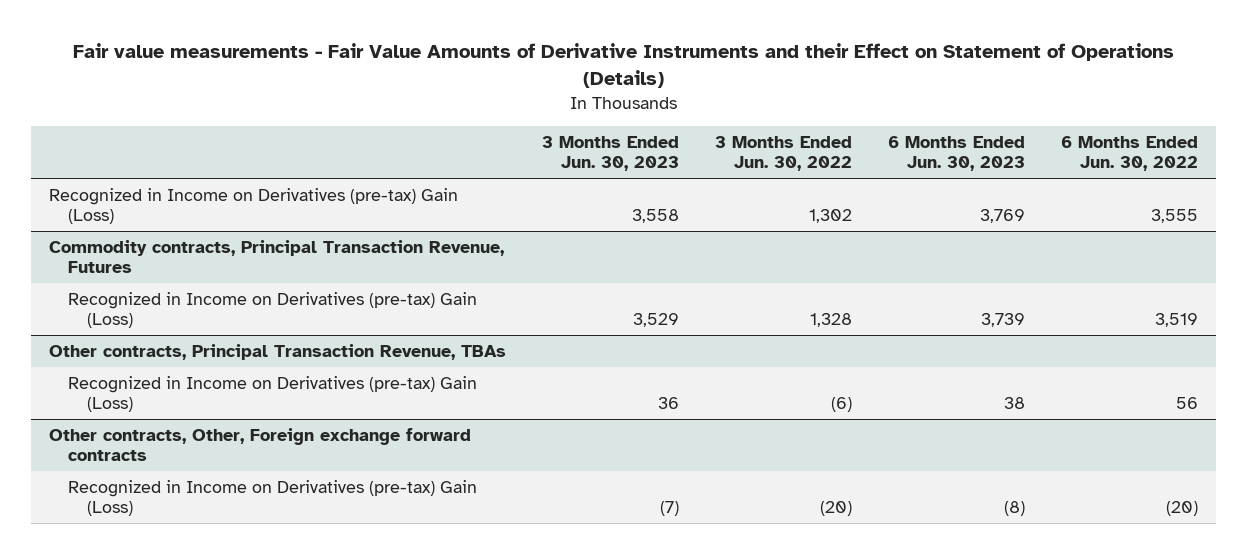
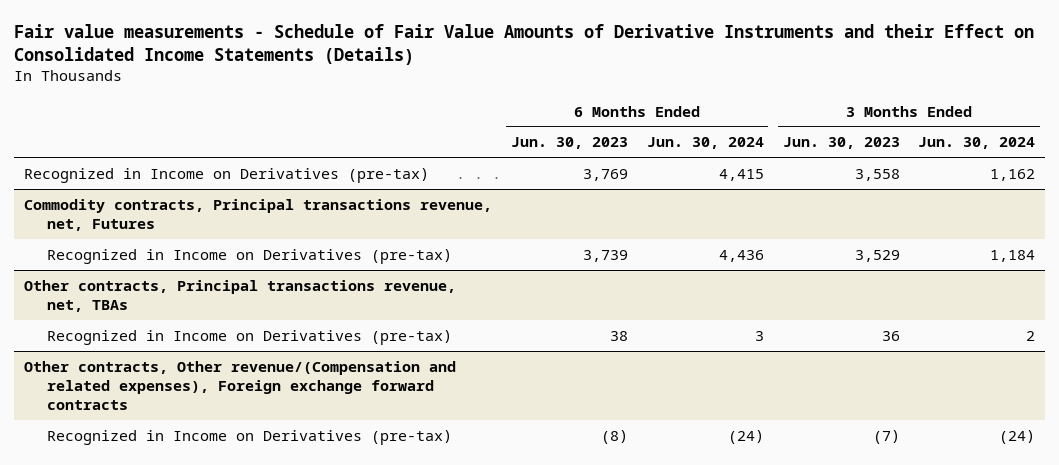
- Fair value measurements - Fair Value Amounts of Derivative Instruments and their Effect on Statement of Operations (Details)
+ Fair value measurements - Schedule of Fair Value Amounts of Derivative Instruments and their Effect on Consolidated Income Statements (Details)
- | 3 Months Ended Jun. 30, 2023 | 3 Months Ended Jun. 30, 2022 | 6 Months Ended Jun. 30, 2023 | 6 Months Ended Jun. 30, 2022
+ | 6 Months Ended Jun. 30, 2023 | 6 Months Ended Jun. 30, 2024 | 3 Months Ended Jun. 30, 2023 | 3 Months Ended Jun. 30, 2024
- Recognized in Income on Derivatives (pre-tax) Gain (Loss) | 3,558 | 1,302 | 3,769 | 3,555
- Commodity contracts, Principal Transaction Revenue, Futures
- Recognized in Income on Derivatives (pre-tax) Gain (Loss) | 3,529 | 1,328 | 3,739 | 3,519
- Other contracts, Principal Transaction Revenue, TBAs
- Recognized in Income on Derivatives (pre-tax) Gain (Loss) | 36 | (6) | 38 | 56
- Other contracts, Other, Foreign exchange forward contracts
- Recognized in Income on Derivatives (pre-tax) Gain (Loss) | (7) | (20) | (8) | (20)
+ Recognized in Income on Derivatives (pre-tax) | 3,769 | 4,415 | 3,558 | 1,162
+ Commodity contracts, Principal transactions revenue, net, Futures
+ Recognized in Income on Derivatives (pre-tax) | 3,739 | 4,436 | 3,529 | 1,184
+ Other contracts, Principal transactions revenue, net, TBAs
+ Recognized in Income on Derivatives (pre-tax) | 38 | 3 | 36 | 2
+ Other contracts, Other revenue/(Compensation and related expenses), Foreign exchange forward contracts
+ Recognized in Income on Derivatives (pre-tax) | (8) | (24) | (7) | (24)

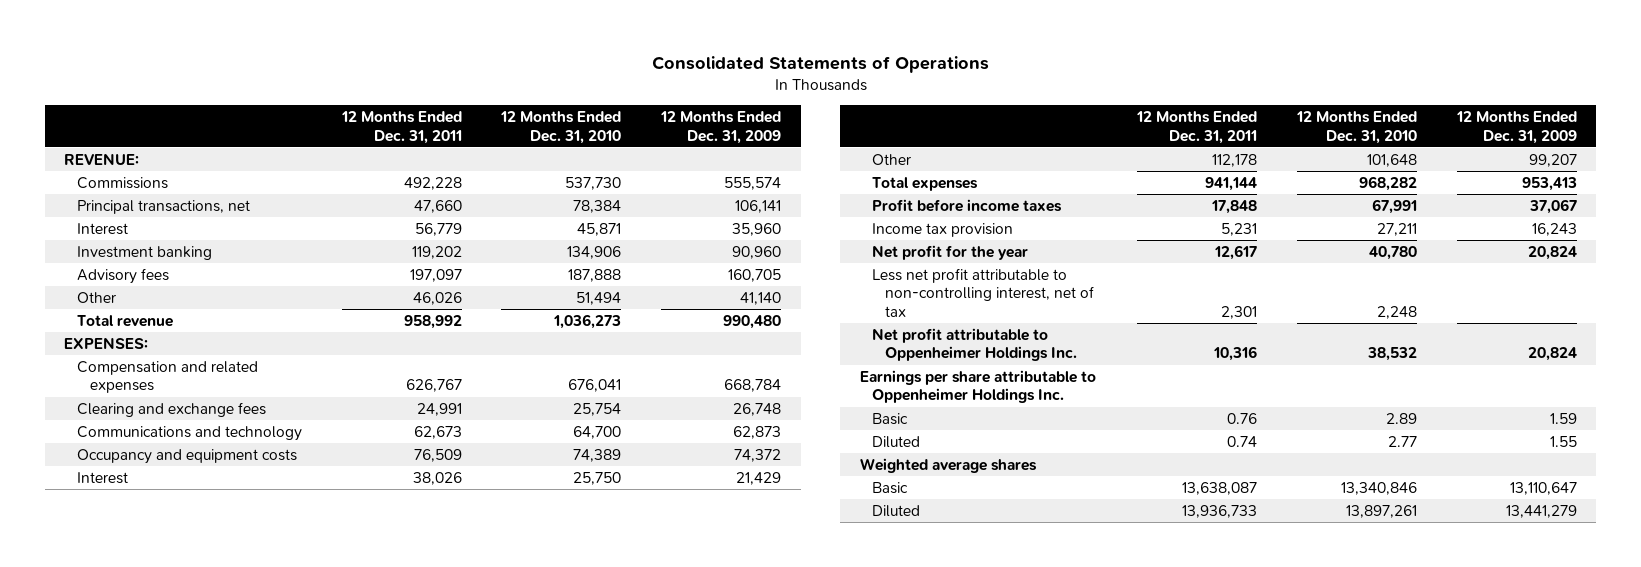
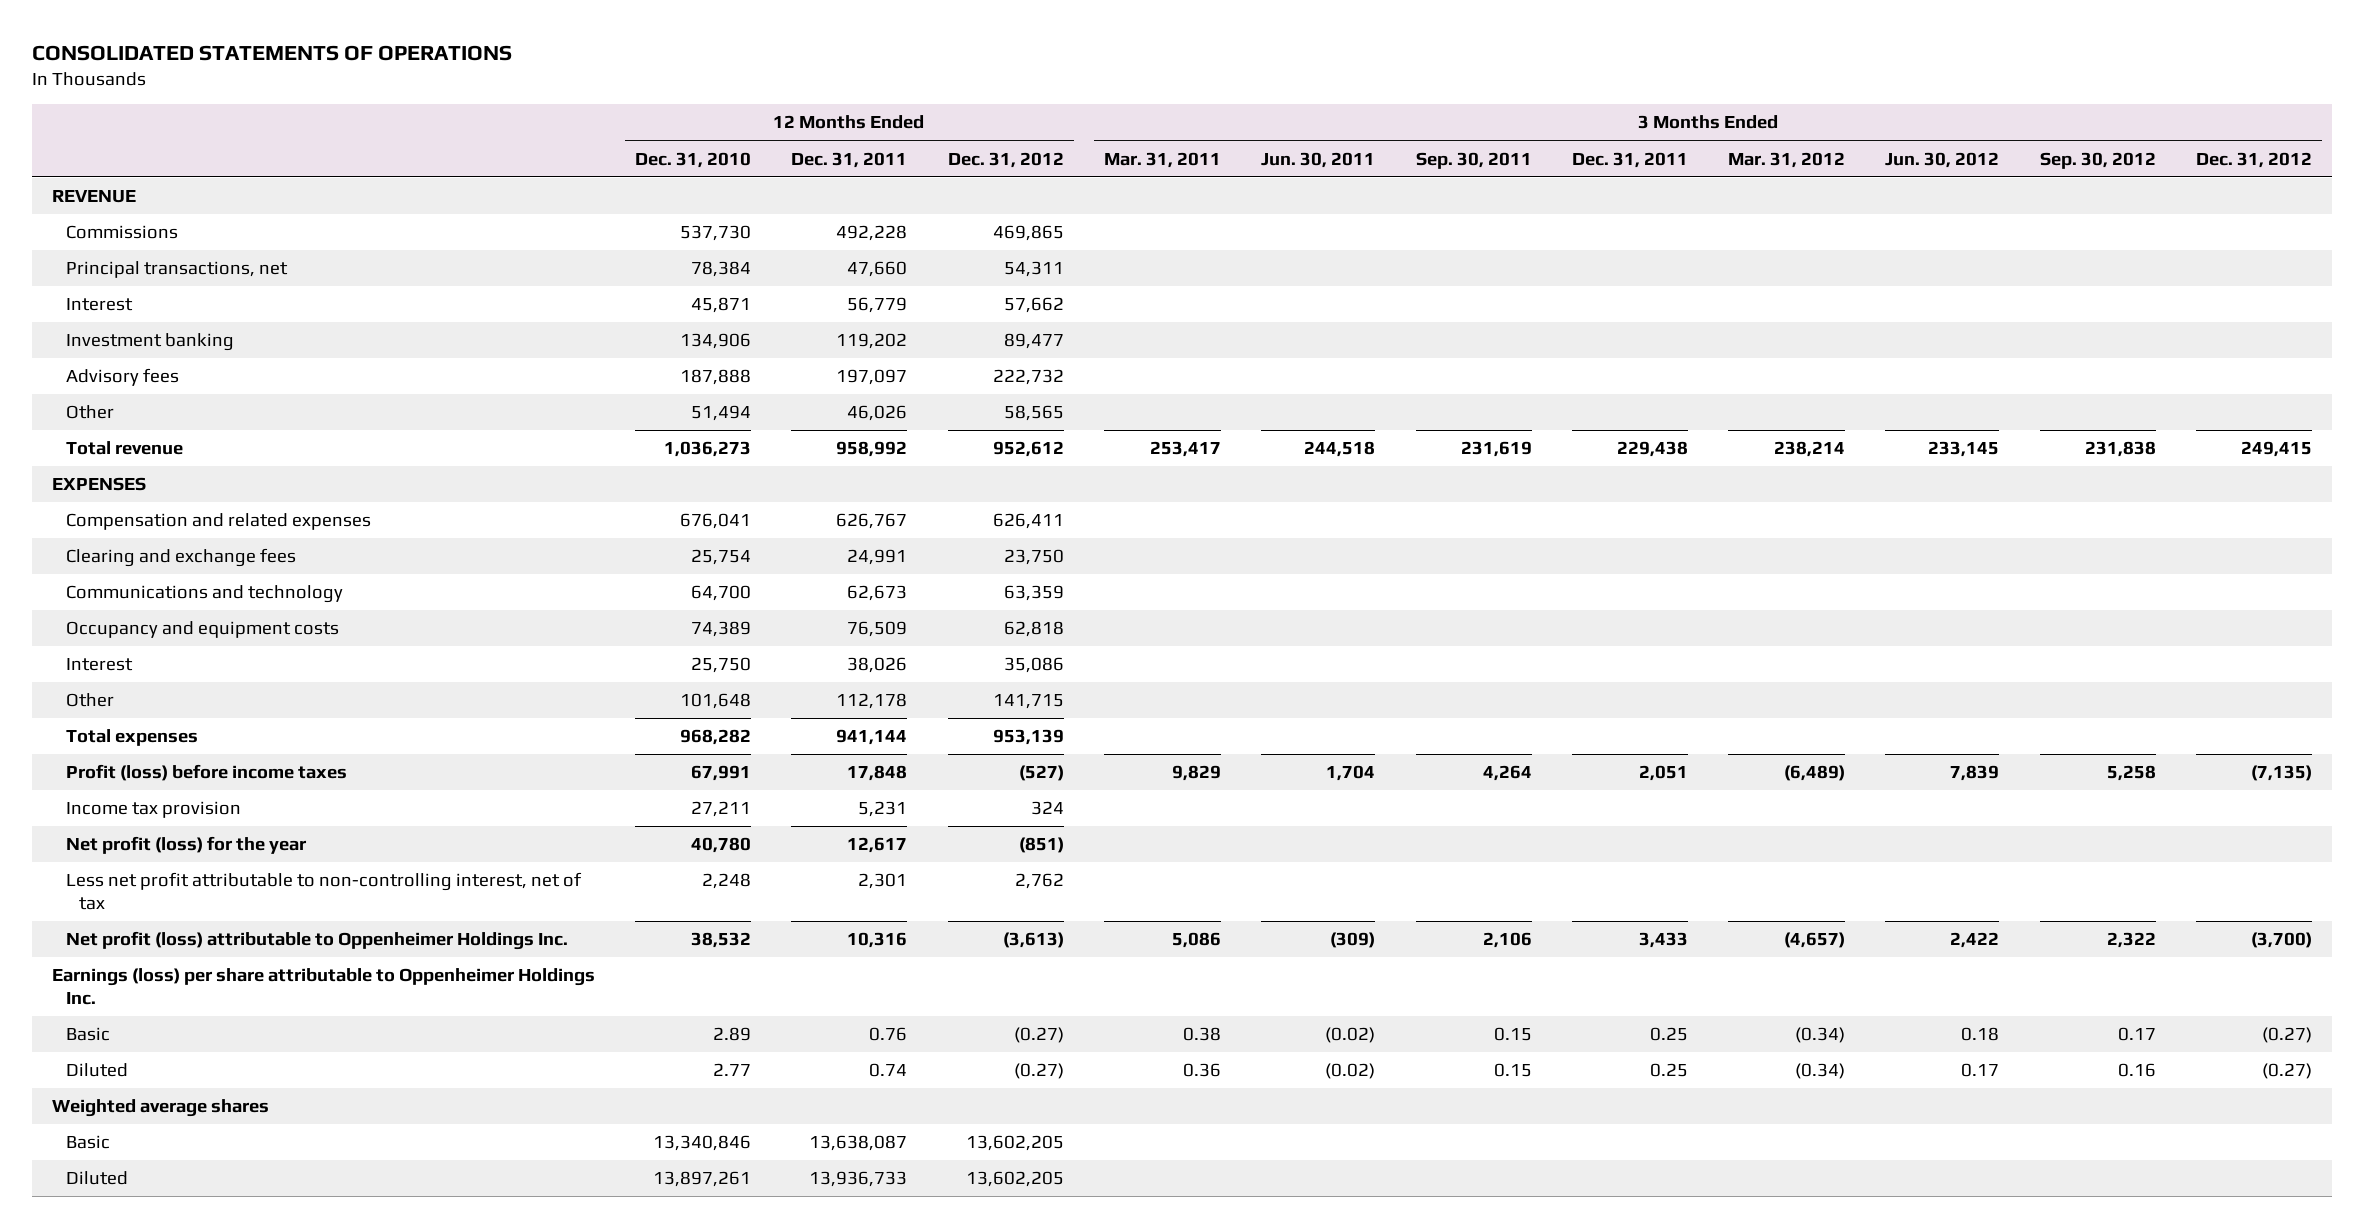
- Consolidated Statements of Operations
+ CONSOLIDATED STATEMENTS OF OPERATIONS
- | 12 Months Ended Dec. 31, 2011 | 12 Months Ended Dec. 31, 2010 | 12 Months Ended Dec. 31, 2009
+ | 12 Months Ended Dec. 31, 2010 | 12 Months Ended Dec. 31, 2011 | 12 Months Ended Dec. 31, 2012 | 3 Months Ended Mar. 31, 2011 | 3 Months Ended Jun. 30, 2011 | 3 Months Ended Sep. 30, 2011 | 3 Months Ended Dec. 31, 2011 | 3 Months Ended Mar. 31, 2012 | 3 Months Ended Jun. 30, 2012 | 3 Months Ended Sep. 30, 2012 | 3 Months Ended Dec. 31, 2012
- REVENUE:
+ REVENUE
- EXPENSES:
+ EXPENSES
- Profit before income taxes | 17,848 | 67,991 | 37,067
+ Profit (loss) before income taxes | 67,991 | 17,848 | (527) | 9,829 | 1,704 | 4,264 | 2,051 | (6,489) | 7,839 | 5,258 | (7,135)
- Net profit for the year | 12,617 | 40,780 | 20,824
+ Net profit (loss) for the year | 40,780 | 12,617 | (851) | | | | | | | |
- Net profit attributable to Oppenheimer Holdings Inc. | 10,316 | 38,532 | 20,824
- Earnings per share attributable to Oppenheimer Holdings Inc.
+ Net profit (loss) attributable to Oppenheimer Holdings Inc. | 38,532 | 10,316 | (3,613) | 5,086 | (309) | 2,106 | 3,433 | (4,657) | 2,422 | 2,322 | (3,700)
+ Earnings (loss) per share attributable to Oppenheimer Holdings Inc.

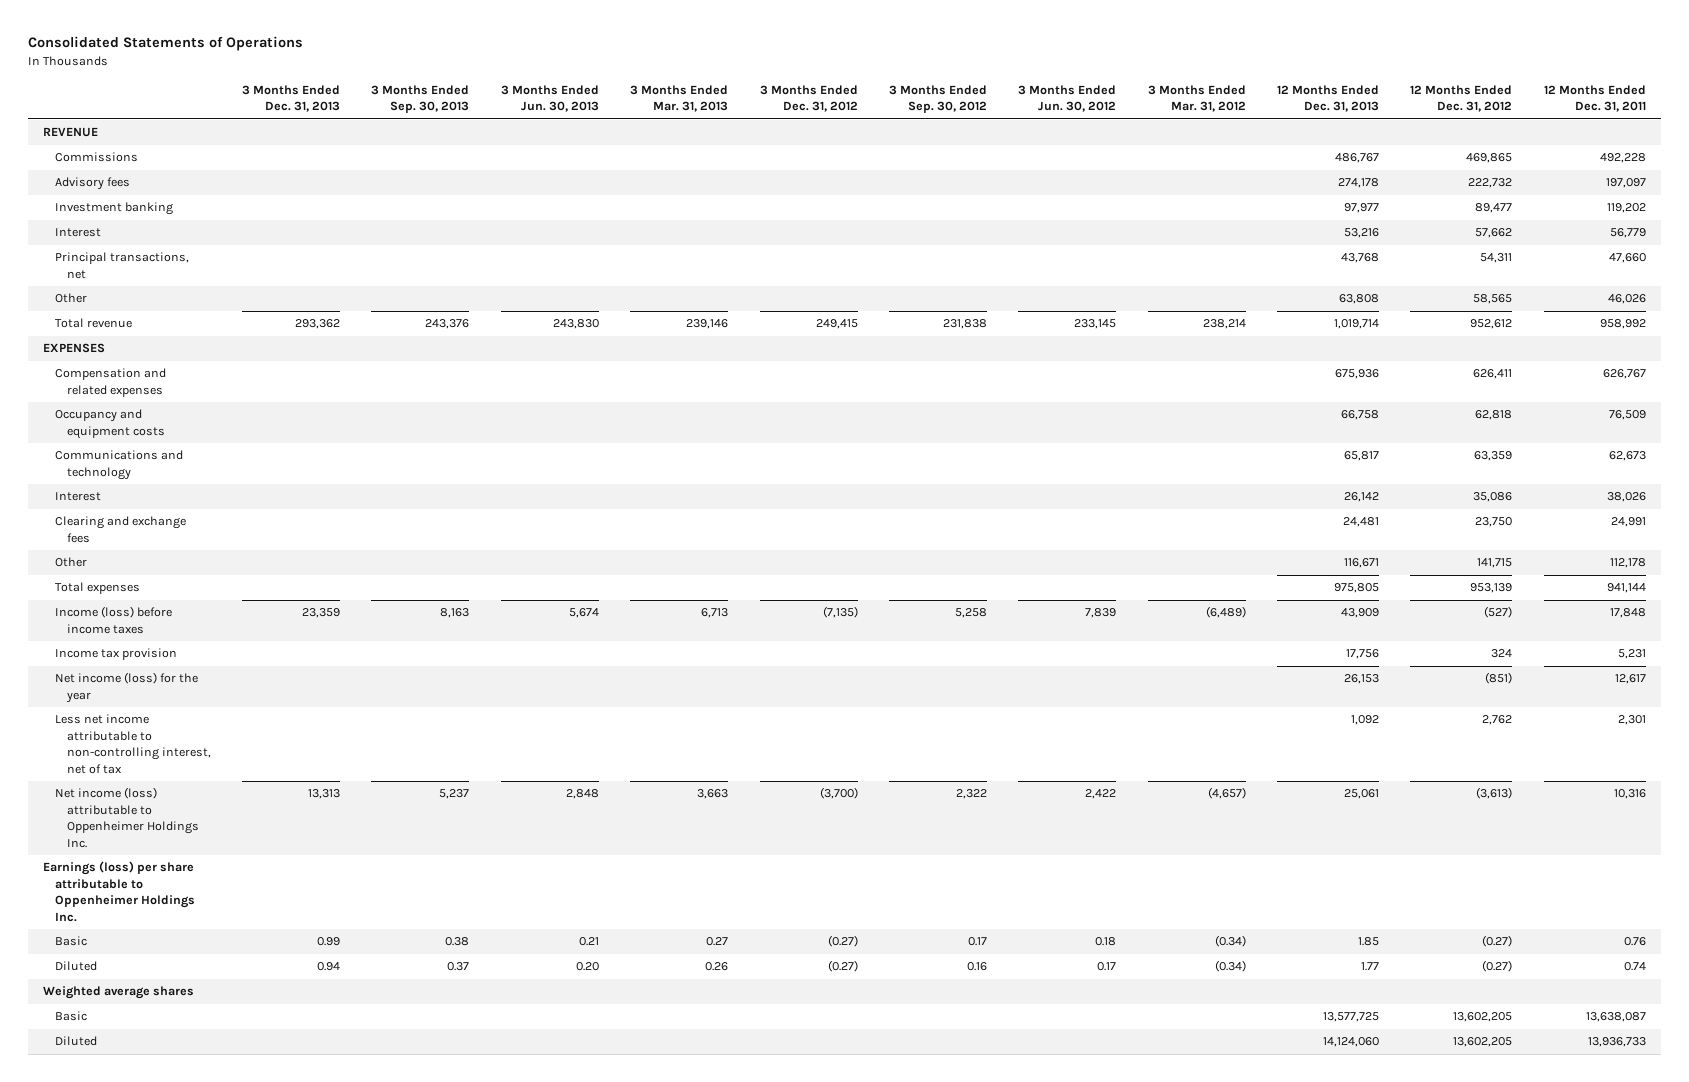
- CONSOLIDATED STATEMENTS OF OPERATIONS
+ Consolidated Statements of Operations
- | 12 Months Ended Dec. 31, 2010 | 12 Months Ended Dec. 31, 2011 | 12 Months Ended Dec. 31, 2012 | 3 Months Ended Mar. 31, 2011 | 3 Months Ended Jun. 30, 2011 | 3 Months Ended Sep. 30, 2011 | 3 Months Ended Dec. 31, 2011 | 3 Months Ended Mar. 31, 2012 | 3 Months Ended Jun. 30, 2012 | 3 Months Ended Sep. 30, 2012 | 3 Months Ended Dec. 31, 2012
+ | 3 Months Ended Dec. 31, 2013 | 3 Months Ended Sep. 30, 2013 | 3 Months Ended Jun. 30, 2013 | 3 Months Ended Mar. 31, 2013 | 3 Months Ended Dec. 31, 2012 | 3 Months Ended Sep. 30, 2012 | 3 Months Ended Jun. 30, 2012 | 3 Months Ended Mar. 31, 2012 | 12 Months Ended Dec. 31, 2013 | 12 Months Ended Dec. 31, 2012 | 12 Months Ended Dec. 31, 2011
moved down: Investment banking | | | | | | | | | 97,977 | 89,477 | 119,202
moved down: Interest | | | | | | | | | 53,216 | 57,662 | 56,779
moved down: Principal transactions, net | | | | | | | | | 43,768 | 54,311 | 47,660
moved down: Communications and technology | | | | | | | | | 65,817 | 63,359 | 62,673
moved down: Clearing and exchange fees | | | | | | | | | 24,481 | 23,750 | 24,991
- Profit (loss) before income taxes | 67,991 | 17,848 | (527) | 9,829 | 1,704 | 4,264 | 2,051 | (6,489) | 7,839 | 5,258 | (7,135)
+ Income (loss) before income taxes | 23,359 | 8,163 | 5,674 | 6,713 | (7,135) | 5,258 | 7,839 | (6,489) | 43,909 | (527) | 17,848
- Net profit (loss) for the year | 40,780 | 12,617 | (851) | | | | | | | |
- Less net profit attributable to non-controlling interest, net of tax | 2,248 | 2,301 | 2,762 | | | | | | | |
- Net profit (loss) attributable to Oppenheimer Holdings Inc. | 38,532 | 10,316 | (3,613) | 5,086 | (309) | 2,106 | 3,433 | (4,657) | 2,422 | 2,322 | (3,700)
+ Net income (loss) for the year | | | | | | | | | 26,153 | (851) | 12,617
+ Less net income attributable to non-controlling interest, net of tax | | | | | | | | | 1,092 | 2,762 | 2,301
+ Net income (loss) attributable to Oppenheimer Holdings Inc. | 13,313 | 5,237 | 2,848 | 3,663 | (3,700) | 2,322 | 2,422 | (4,657) | 25,061 | (3,613) | 10,316

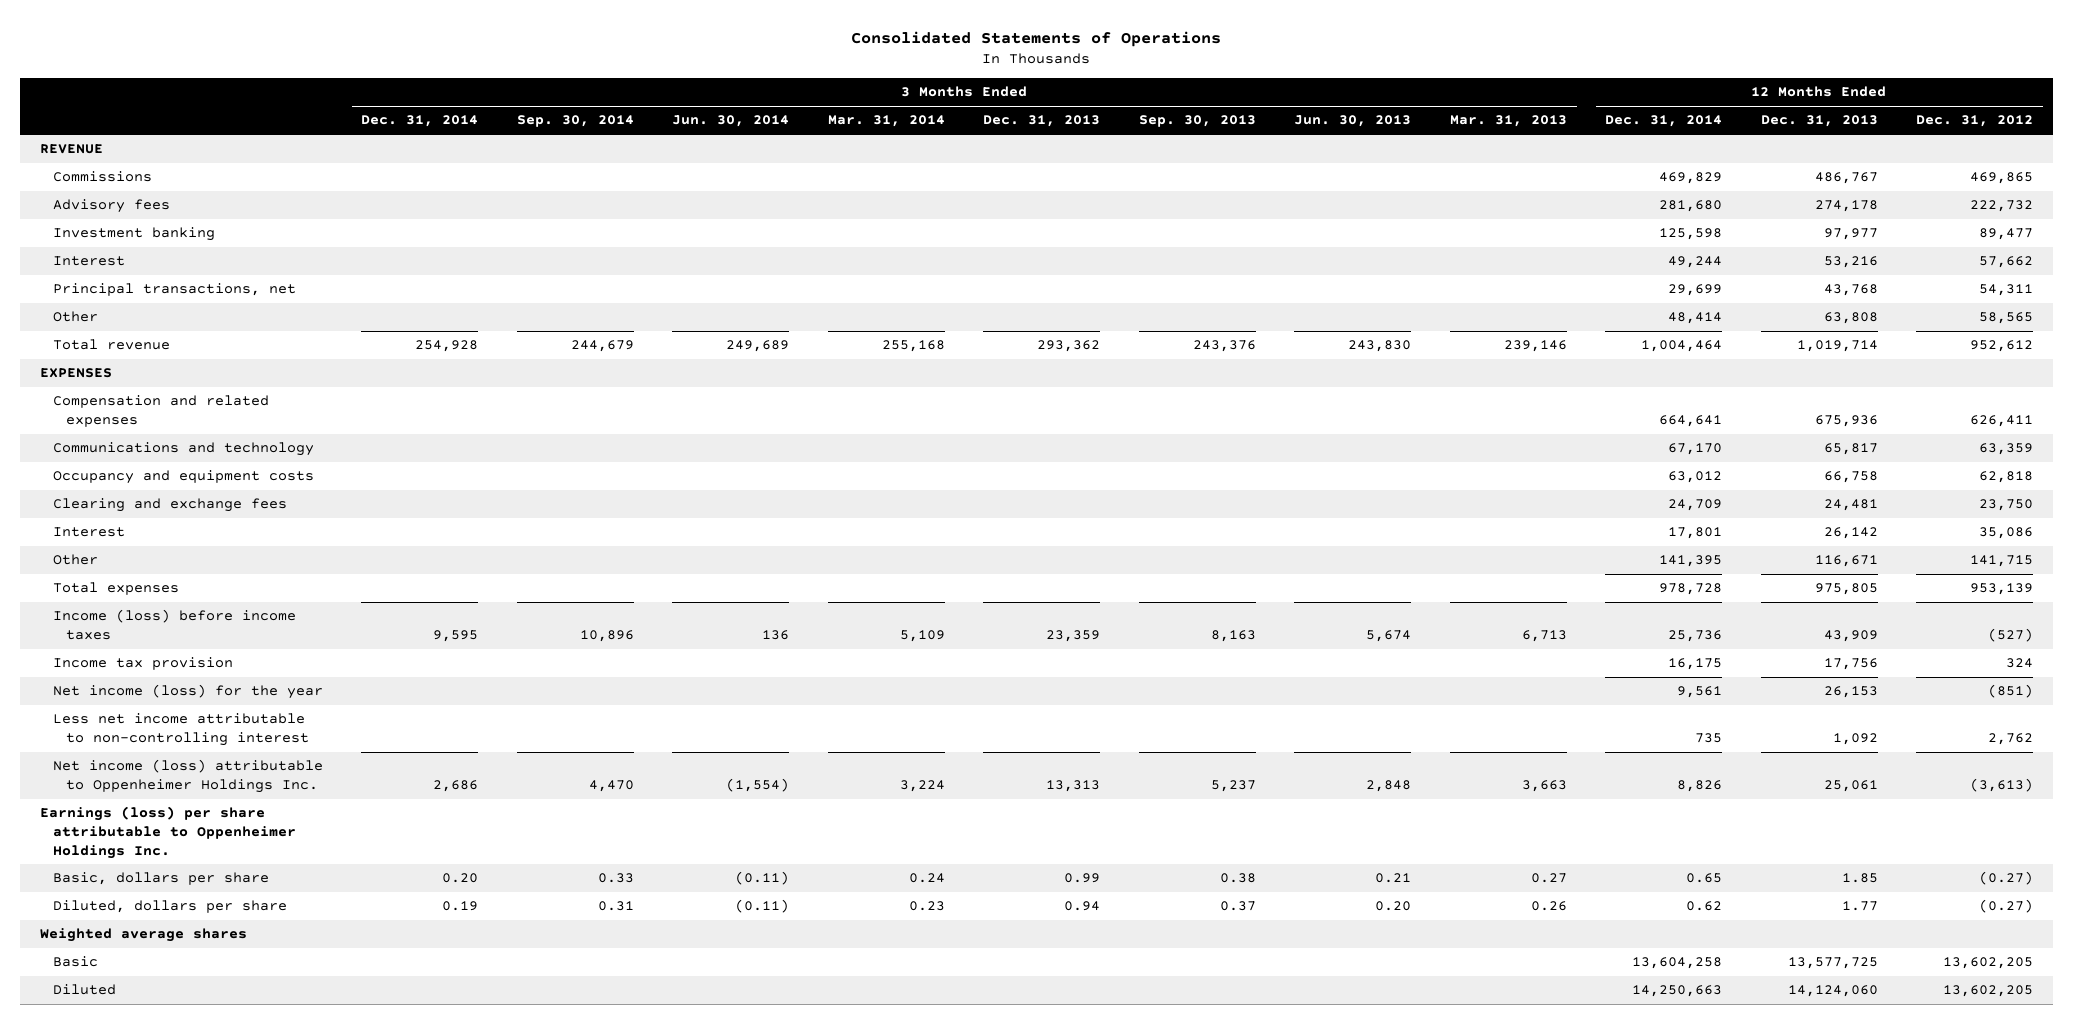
- | 3 Months Ended Dec. 31, 2013 | 3 Months Ended Sep. 30, 2013 | 3 Months Ended Jun. 30, 2013 | 3 Months Ended Mar. 31, 2013 | 3 Months Ended Dec. 31, 2012 | 3 Months Ended Sep. 30, 2012 | 3 Months Ended Jun. 30, 2012 | 3 Months Ended Mar. 31, 2012 | 12 Months Ended Dec. 31, 2013 | 12 Months Ended Dec. 31, 2012 | 12 Months Ended Dec. 31, 2011
+ | 3 Months Ended Dec. 31, 2014 | 3 Months Ended Sep. 30, 2014 | 3 Months Ended Jun. 30, 2014 | 3 Months Ended Mar. 31, 2014 | 3 Months Ended Dec. 31, 2013 | 3 Months Ended Sep. 30, 2013 | 3 Months Ended Jun. 30, 2013 | 3 Months Ended Mar. 31, 2013 | 12 Months Ended Dec. 31, 2014 | 12 Months Ended Dec. 31, 2013 | 12 Months Ended Dec. 31, 2012
moved down: Occupancy and equipment costs | | | | | | | | | 63,012 | 66,758 | 62,818
moved down: Interest | | | | | | | | | 17,801 | 26,142 | 35,086
- Less net income attributable to non-controlling interest, net of tax | | | | | | | | | 1,092 | 2,762 | 2,301
+ Less net income attributable to non-controlling interest | | | | | | | | | 735 | 1,092 | 2,762
- Basic | 0.99 | 0.38 | 0.21 | 0.27 | (0.27) | 0.17 | 0.18 | (0.34) | 1.85 | (0.27) | 0.76
- Diluted | 0.94 | 0.37 | 0.20 | 0.26 | (0.27) | 0.16 | 0.17 | (0.34) | 1.77 | (0.27) | 0.74
+ Basic, dollars per share | 0.20 | 0.33 | (0.11) | 0.24 | 0.99 | 0.38 | 0.21 | 0.27 | 0.65 | 1.85 | (0.27)
+ Diluted, dollars per share | 0.19 | 0.31 | (0.11) | 0.23 | 0.94 | 0.37 | 0.20 | 0.26 | 0.62 | 1.77 | (0.27)

